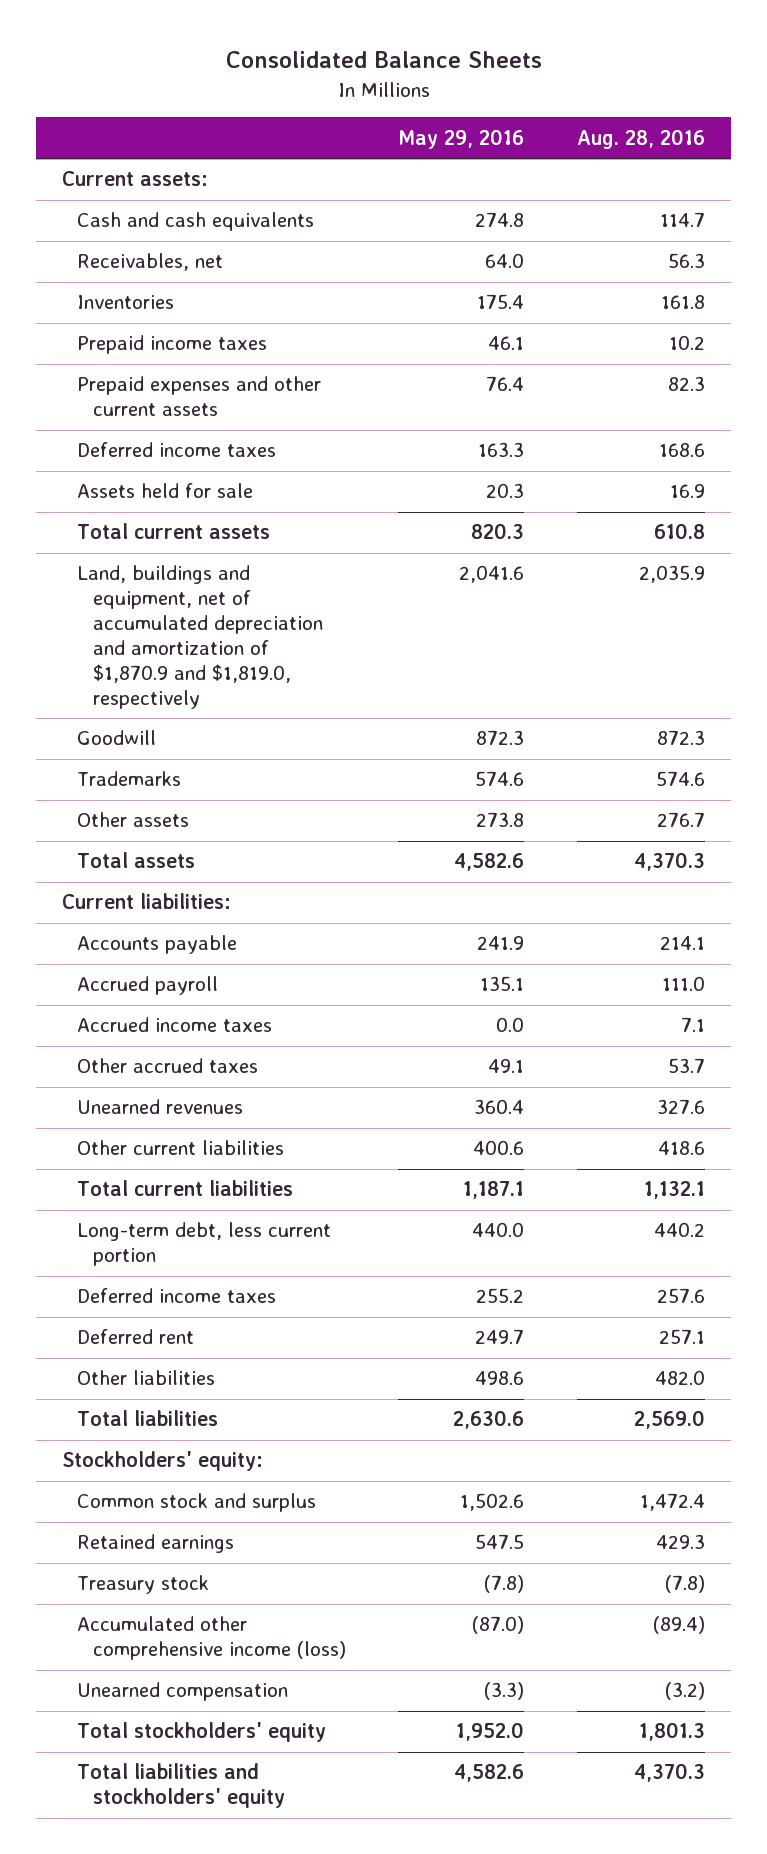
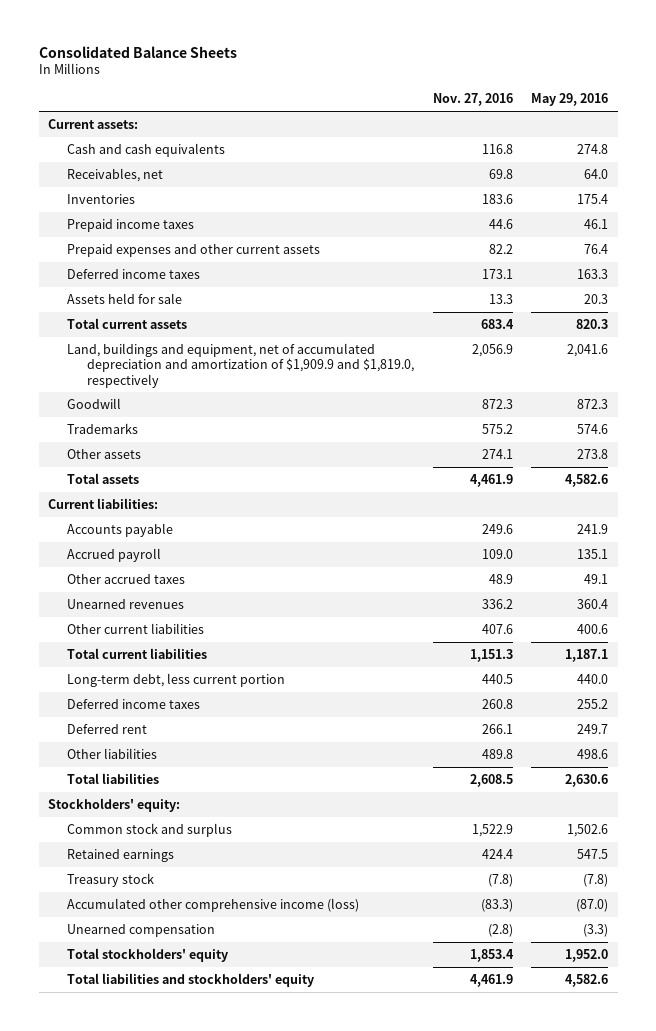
- | May 29, 2016 | Aug. 28, 2016
+ | Nov. 27, 2016 | May 29, 2016
- Land, buildings and equipment, net of accumulated depreciation and amortization of $1,870.9 and $1,819.0, respectively | 2,041.6 | 2,035.9
+ Land, buildings and equipment, net of accumulated depreciation and amortization of $1,909.9 and $1,819.0, respectively | 2,056.9 | 2,041.6
- Accrued income taxes | 0.0 | 7.1

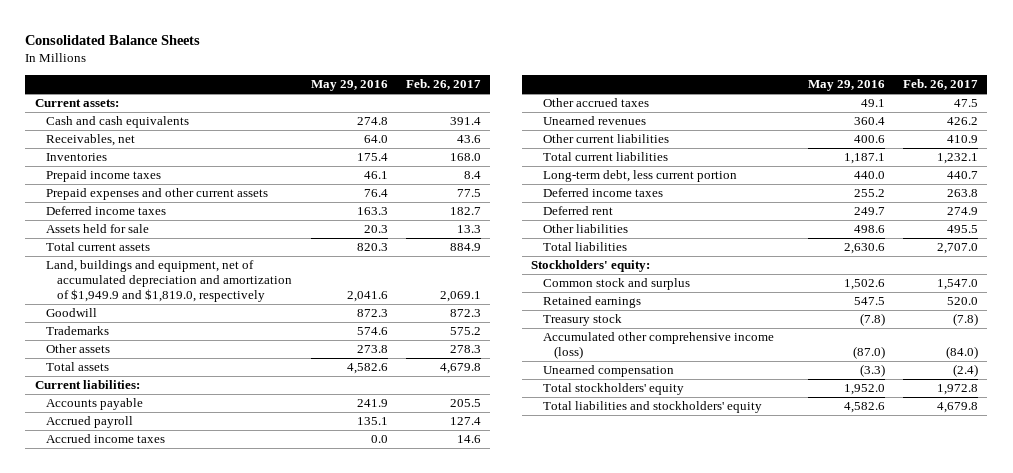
- | Nov. 27, 2016 | May 29, 2016
+ | May 29, 2016 | Feb. 26, 2017
- Land, buildings and equipment, net of accumulated depreciation and amortization of $1,909.9 and $1,819.0, respectively | 2,056.9 | 2,041.6
+ Land, buildings and equipment, net of accumulated depreciation and amortization of $1,949.9 and $1,819.0, respectively | 2,041.6 | 2,069.1
+ Accrued income taxes | 0.0 | 14.6

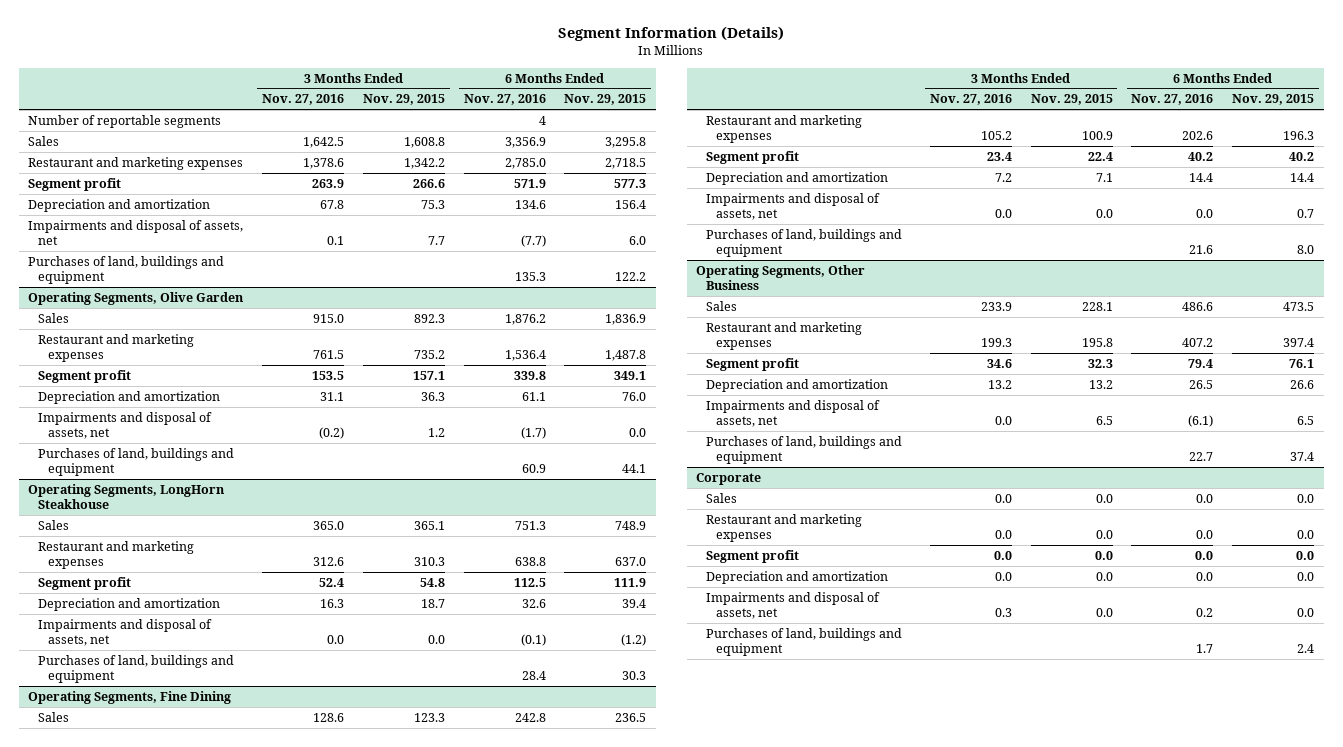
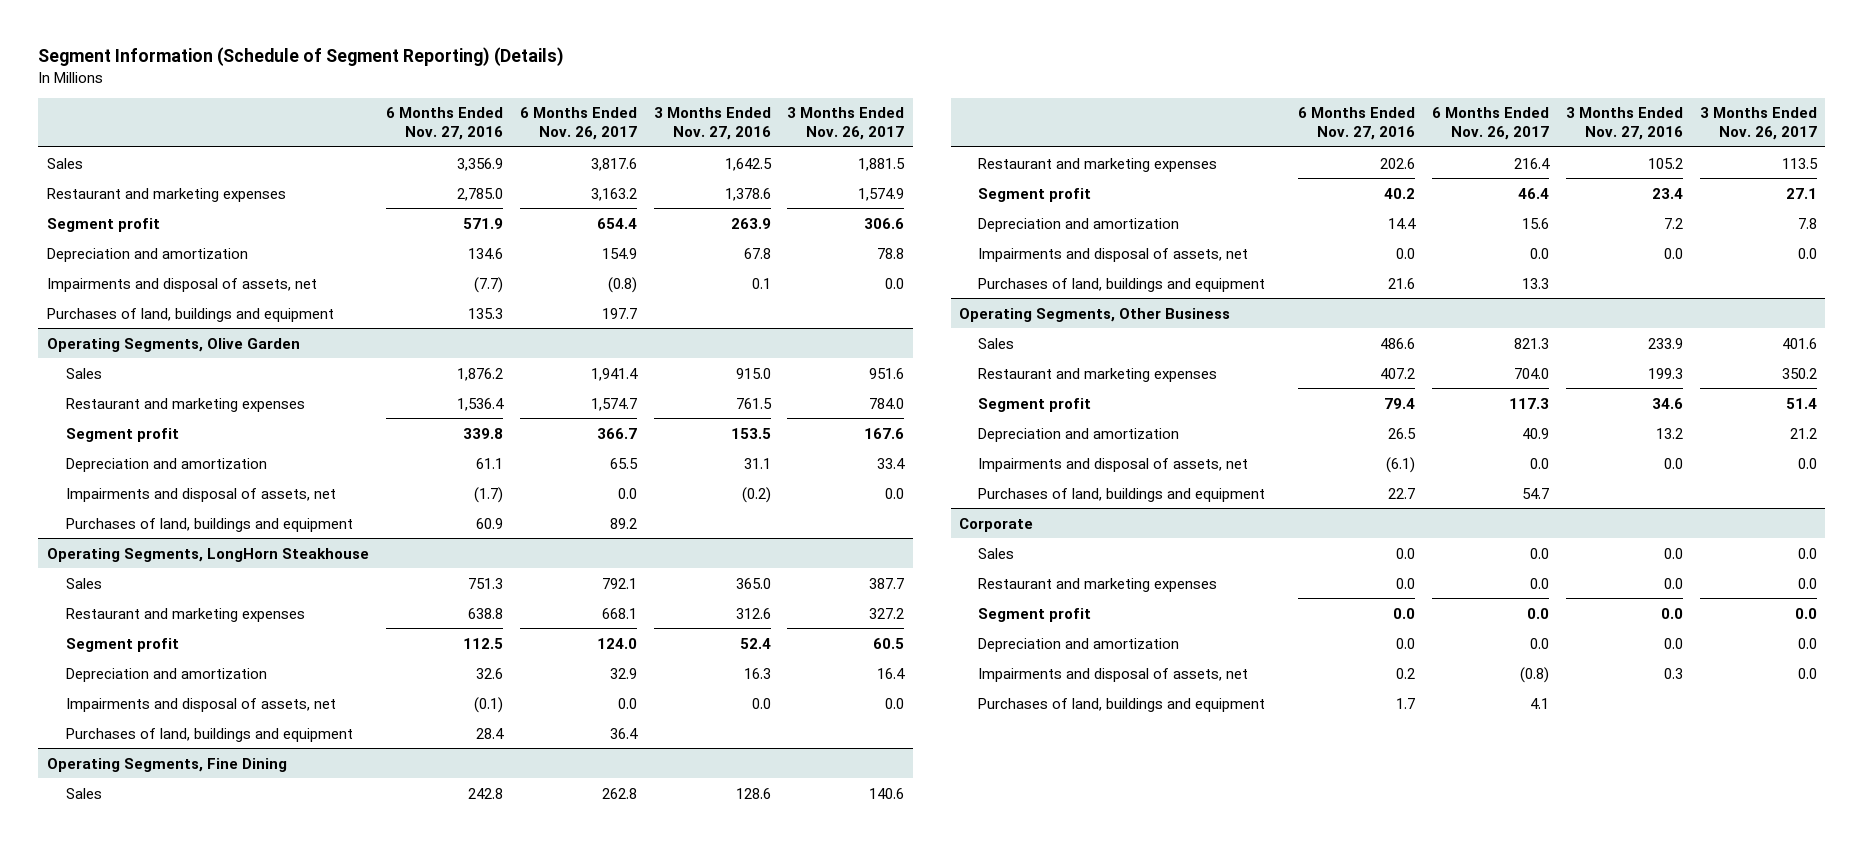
- Segment Information (Details)
+ Segment Information (Schedule of Segment Reporting) (Details)
- | 3 Months Ended Nov. 27, 2016 | 3 Months Ended Nov. 29, 2015 | 6 Months Ended Nov. 27, 2016 | 6 Months Ended Nov. 29, 2015
+ | 6 Months Ended Nov. 27, 2016 | 6 Months Ended Nov. 26, 2017 | 3 Months Ended Nov. 27, 2016 | 3 Months Ended Nov. 26, 2017
- Number of reportable segments | | | 4 |

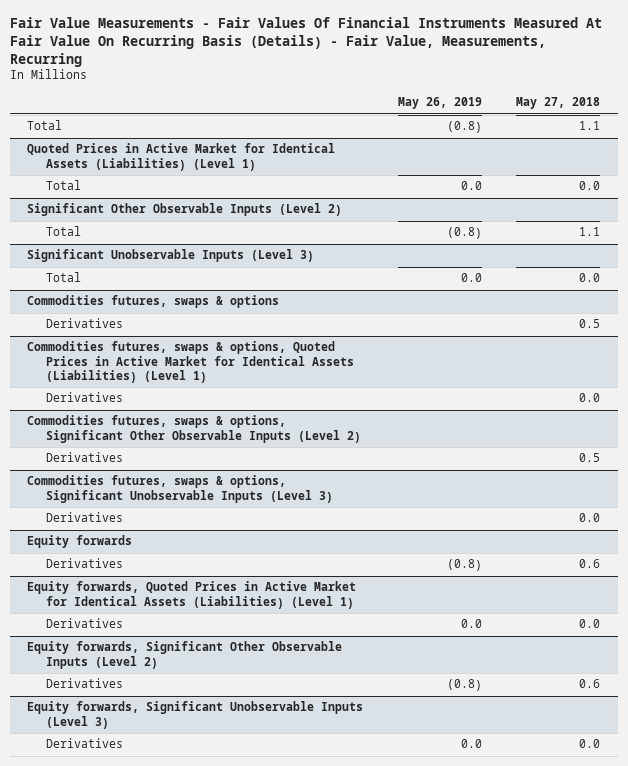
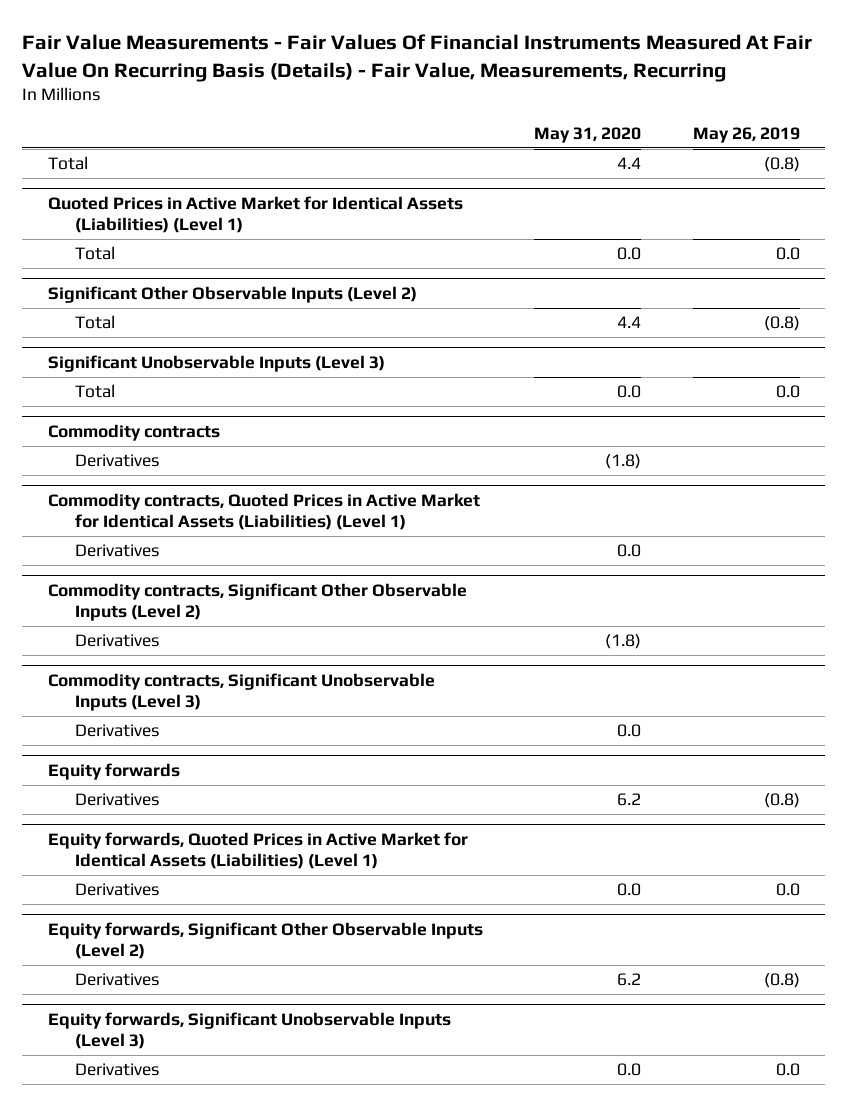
- | May 26, 2019 | May 27, 2018
+ | May 31, 2020 | May 26, 2019
- Commodities futures, swaps & options
+ Commodity contracts
- Commodities futures, swaps & options, Quoted Prices in Active Market for Identical Assets (Liabilities) (Level 1)
+ Commodity contracts, Quoted Prices in Active Market for Identical Assets (Liabilities) (Level 1)
- Commodities futures, swaps & options, Significant Other Observable Inputs (Level 2)
+ Commodity contracts, Significant Other Observable Inputs (Level 2)
- Commodities futures, swaps & options, Significant Unobservable Inputs (Level 3)
+ Commodity contracts, Significant Unobservable Inputs (Level 3)

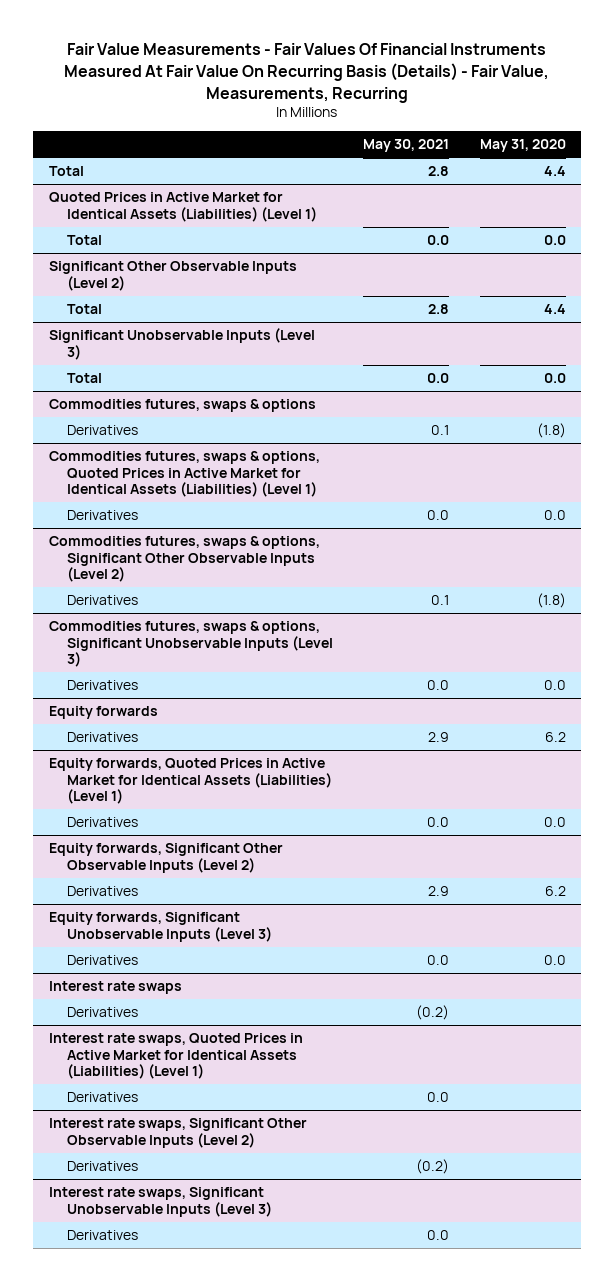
- | May 31, 2020 | May 26, 2019
+ | May 30, 2021 | May 31, 2020
- Commodity contracts
+ Commodities futures, swaps & options
- Commodity contracts, Quoted Prices in Active Market for Identical Assets (Liabilities) (Level 1)
+ Commodities futures, swaps & options, Quoted Prices in Active Market for Identical Assets (Liabilities) (Level 1)
- Commodity contracts, Significant Other Observable Inputs (Level 2)
+ Commodities futures, swaps & options, Significant Other Observable Inputs (Level 2)
- Commodity contracts, Significant Unobservable Inputs (Level 3)
+ Commodities futures, swaps & options, Significant Unobservable Inputs (Level 3)
+ Interest rate swaps
+ Derivatives | (0.2) |
+ Interest rate swaps, Quoted Prices in Active Market for Identical Assets (Liabilities) (Level 1)
+ Derivatives | 0.0 |
+ Interest rate swaps, Significant Other Observable Inputs (Level 2)
+ Derivatives | (0.2) |
+ Interest rate swaps, Significant Unobservable Inputs (Level 3)
+ Derivatives | 0.0 |

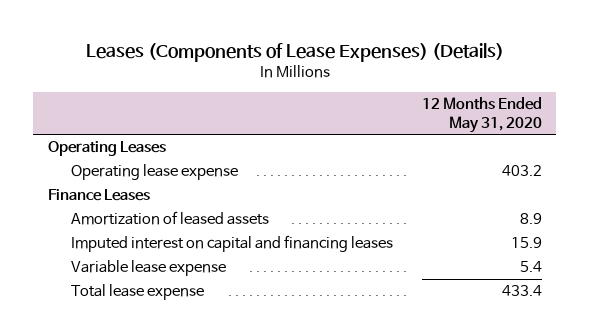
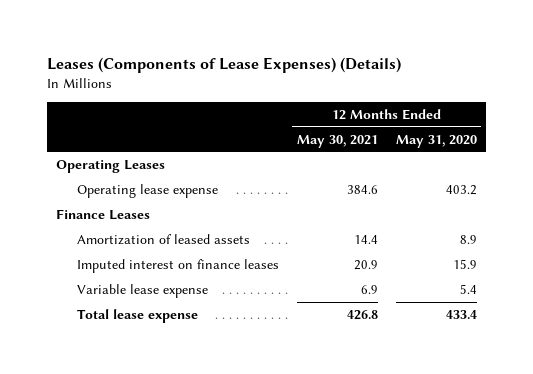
- | 12 Months Ended May 31, 2020
+ | 12 Months Ended May 30, 2021 | 12 Months Ended May 31, 2020
- Imputed interest on capital and financing leases | 15.9
+ Imputed interest on finance leases | 20.9 | 15.9

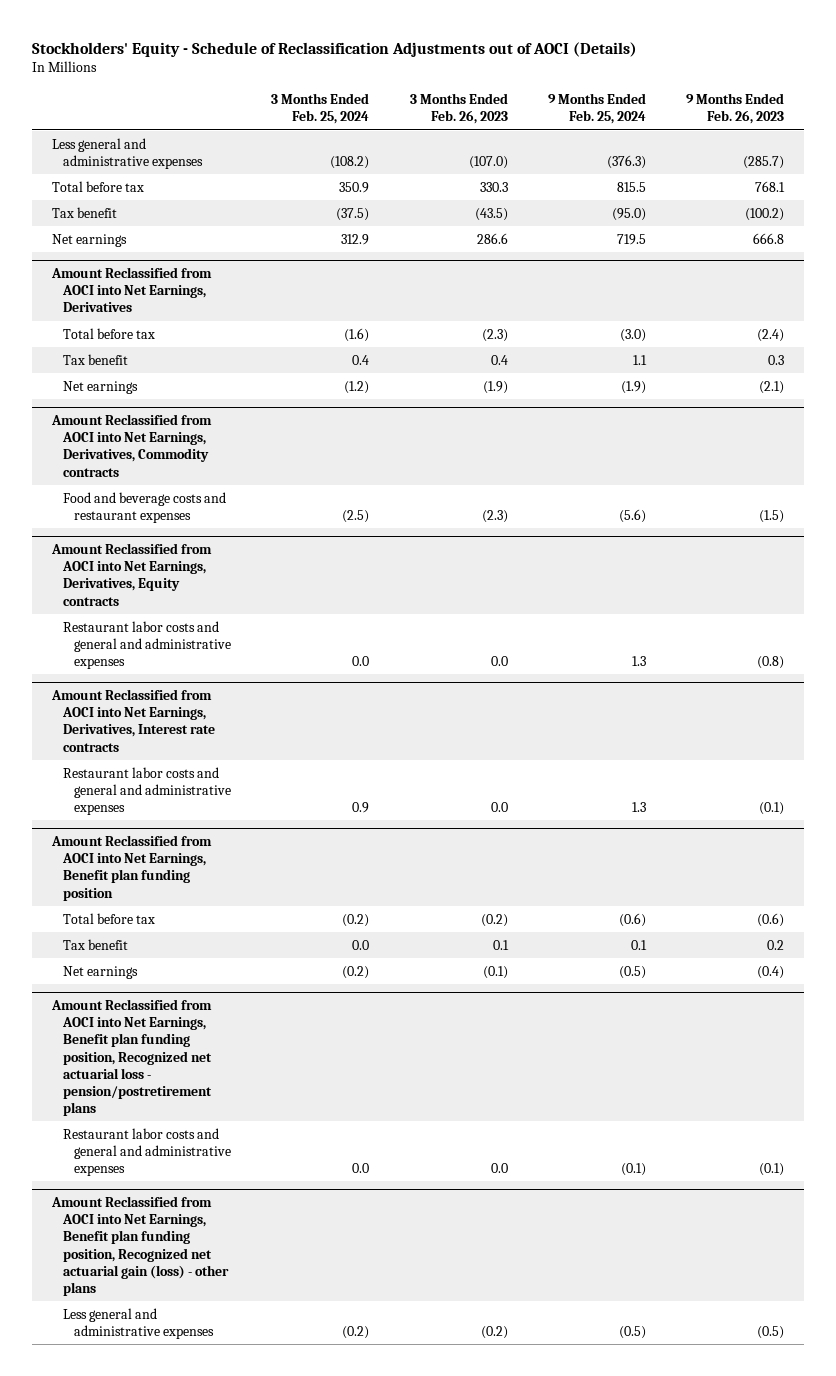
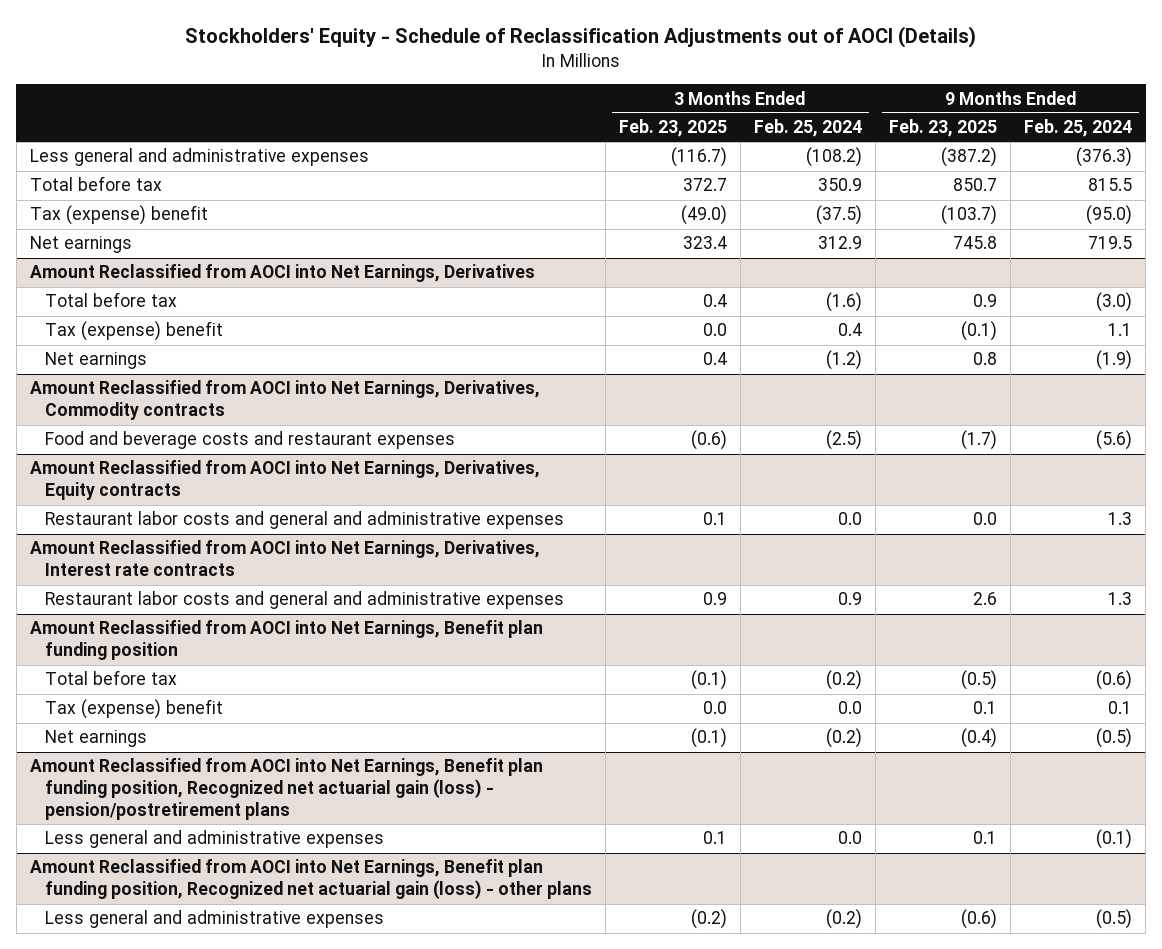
- | 3 Months Ended Feb. 25, 2024 | 3 Months Ended Feb. 26, 2023 | 9 Months Ended Feb. 25, 2024 | 9 Months Ended Feb. 26, 2023
+ | 3 Months Ended Feb. 23, 2025 | 3 Months Ended Feb. 25, 2024 | 9 Months Ended Feb. 23, 2025 | 9 Months Ended Feb. 25, 2024
- Tax benefit | (37.5) | (43.5) | (95.0) | (100.2)
+ Tax (expense) benefit | (49.0) | (37.5) | (103.7) | (95.0)
@ Amount Reclassified from AOCI into Net Earnings, Derivatives
- Tax benefit | 0.4 | 0.4 | 1.1 | 0.3
+ Tax (expense) benefit | 0.0 | 0.4 | (0.1) | 1.1
@ Amount Reclassified from AOCI into Net Earnings, Benefit plan funding position
- Tax benefit | 0.0 | 0.1 | 0.1 | 0.2
+ Tax (expense) benefit | 0.0 | 0.0 | 0.1 | 0.1
- Amount Reclassified from AOCI into Net Earnings, Benefit plan funding position, Recognized net actuarial loss - pension/postretirement plans
- Restaurant labor costs and general and administrative expenses | 0.0 | 0.0 | (0.1) | (0.1)
+ Amount Reclassified from AOCI into Net Earnings, Benefit plan funding position, Recognized net actuarial gain (loss) - pension/postretirement plans
+ Less general and administrative expenses | 0.1 | 0.0 | 0.1 | (0.1)

